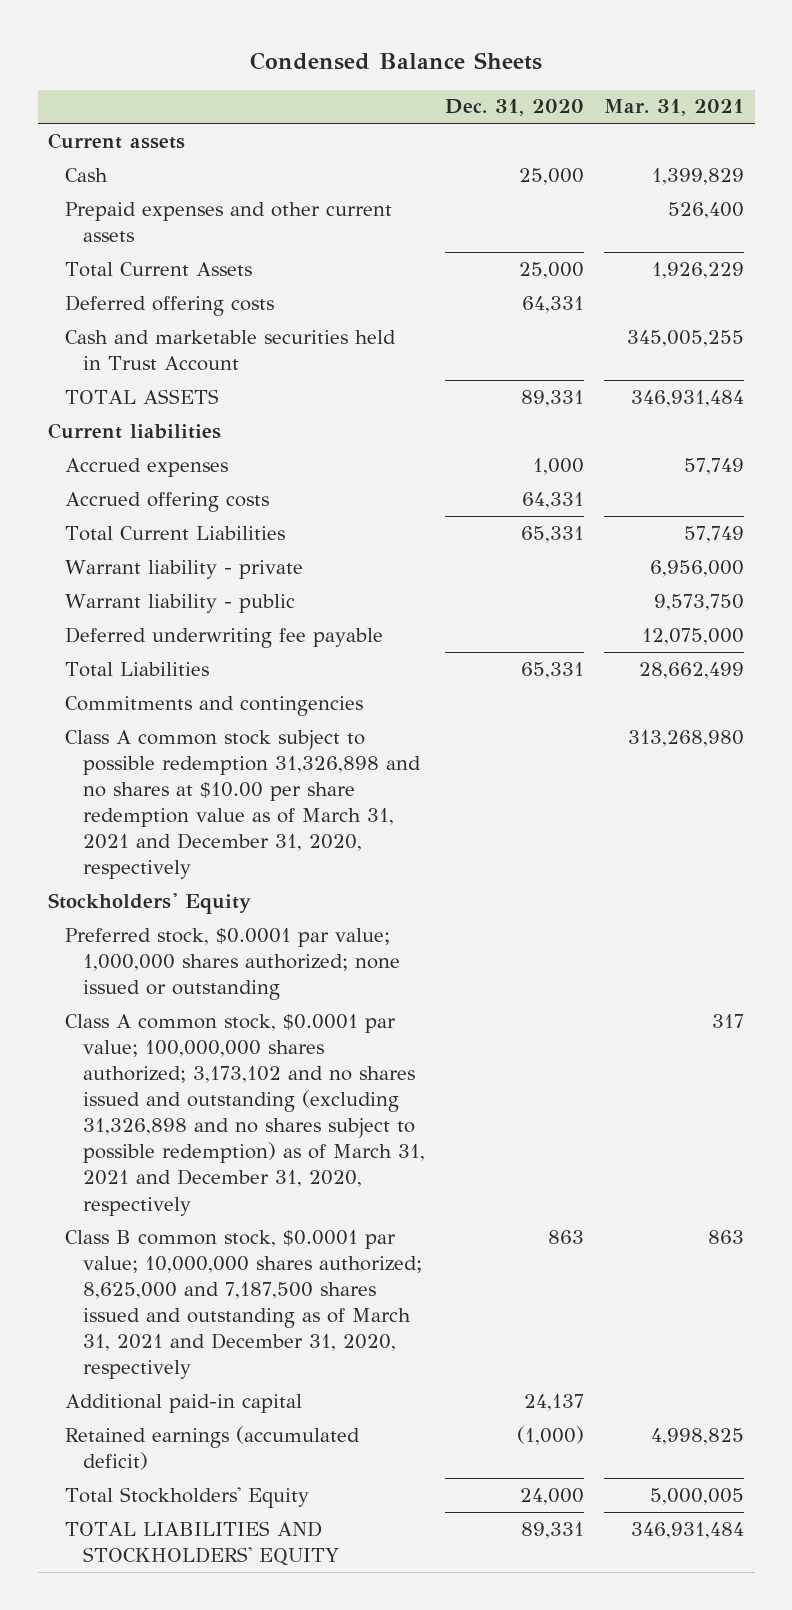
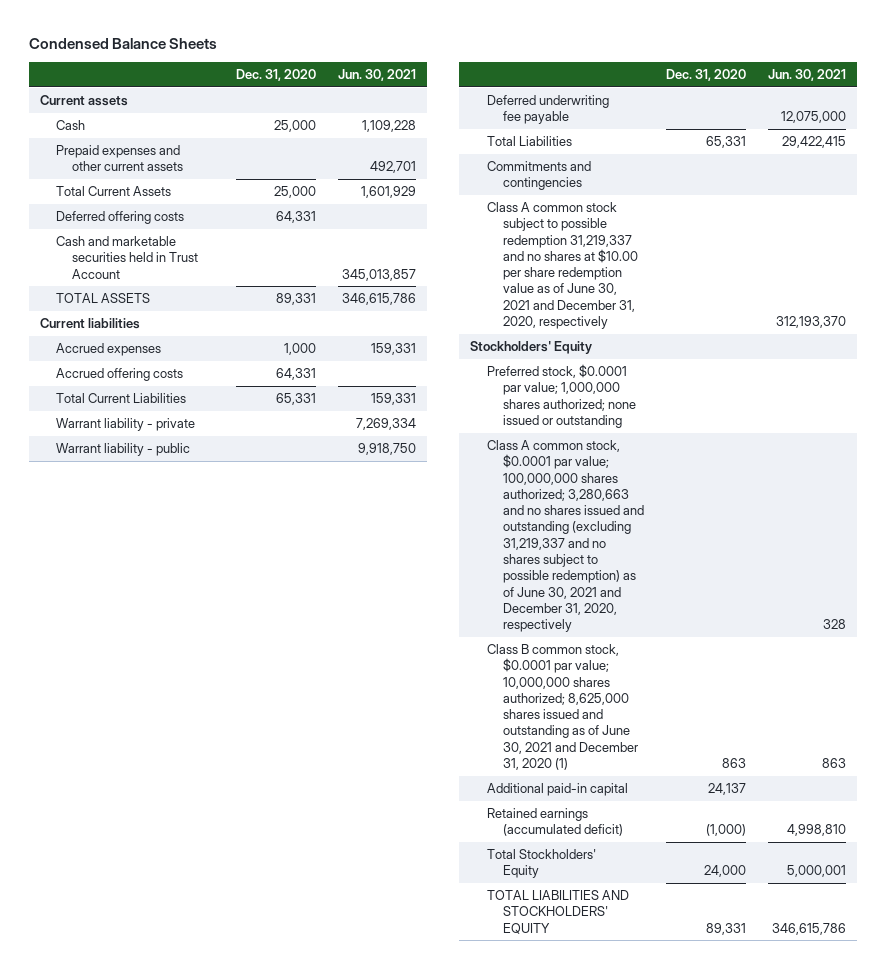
- | Dec. 31, 2020 | Mar. 31, 2021
+ | Dec. 31, 2020 | Jun. 30, 2021
- Class A common stock subject to possible redemption 31,326,898 and no shares at $10.00 per share redemption value as of March 31, 2021 and December 31, 2020, respectively | | 313,268,980
+ Class A common stock subject to possible redemption 31,219,337 and no shares at $10.00 per share redemption value as of June 30, 2021 and December 31, 2020, respectively | | 312,193,370
- Class A common stock, $0.0001 par value; 100,000,000 shares authorized; 3,173,102 and no shares issued and outstanding (excluding 31,326,898 and no shares subject to possible redemption) as of March 31, 2021 and December 31, 2020, respectively | | 317
- Class B common stock, $0.0001 par value; 10,000,000 shares authorized; 8,625,000 and 7,187,500 shares issued and outstanding as of March 31, 2021 and December 31, 2020, respectively | 863 | 863
+ Class A common stock, $0.0001 par value; 100,000,000 shares authorized; 3,280,663 and no shares issued and outstanding (excluding 31,219,337 and no shares subject to possible redemption) as of June 30, 2021 and December 31, 2020, respectively | | 328
+ Class B common stock, $0.0001 par value; 10,000,000 shares authorized; 8,625,000 shares issued and outstanding as of June 30, 2021 and December 31, 2020 (1) | 863 | 863

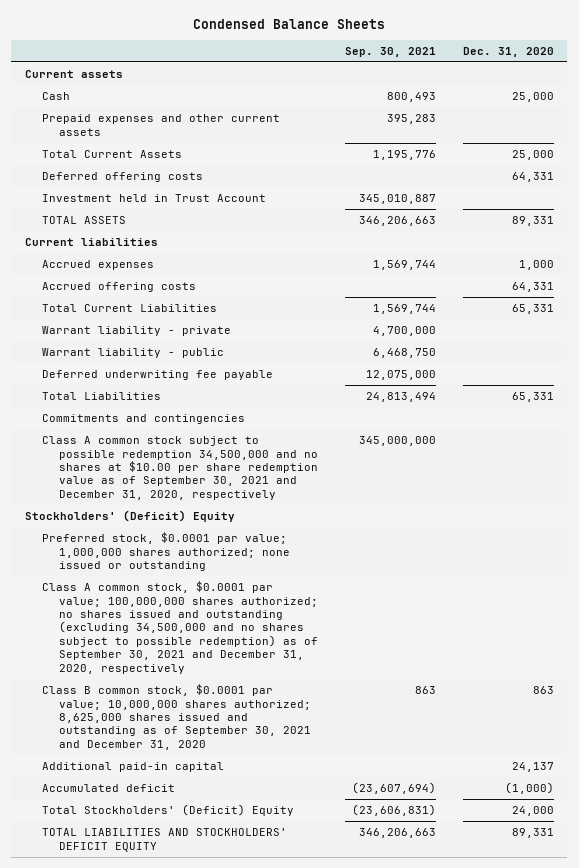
- | Dec. 31, 2020 | Jun. 30, 2021
+ | Sep. 30, 2021 | Dec. 31, 2020
- Cash and marketable securities held in Trust Account | | 345,013,857
+ Investment held in Trust Account | 345,010,887 |
- Class A common stock subject to possible redemption 31,219,337 and no shares at $10.00 per share redemption value as of June 30, 2021 and December 31, 2020, respectively | | 312,193,370
- Stockholders' Equity
+ Class A common stock subject to possible redemption 34,500,000 and no shares at $10.00 per share redemption value as of September 30, 2021 and December 31, 2020, respectively | 345,000,000 |
+ Stockholders' (Deficit) Equity
- Class A common stock, $0.0001 par value; 100,000,000 shares authorized; 3,280,663 and no shares issued and outstanding (excluding 31,219,337 and no shares subject to possible redemption) as of June 30, 2021 and December 31, 2020, respectively | | 328
- Class B common stock, $0.0001 par value; 10,000,000 shares authorized; 8,625,000 shares issued and outstanding as of June 30, 2021 and December 31, 2020 (1) | 863 | 863
+ Class A common stock, $0.0001 par value; 100,000,000 shares authorized; no shares issued and outstanding (excluding 34,500,000 and no shares subject to possible redemption) as of September 30, 2021 and December 31, 2020, respectively
+ Class B common stock, $0.0001 par value; 10,000,000 shares authorized; 8,625,000 shares issued and outstanding as of September 30, 2021 and December 31, 2020 | 863 | 863
- Retained earnings (accumulated deficit) | (1,000) | 4,998,810
- Total Stockholders' Equity | 24,000 | 5,000,001
- TOTAL LIABILITIES AND STOCKHOLDERS' EQUITY | 89,331 | 346,615,786
+ Accumulated deficit | (23,607,694) | (1,000)
+ Total Stockholders' (Deficit) Equity | (23,606,831) | 24,000
+ TOTAL LIABILITIES AND STOCKHOLDERS' DEFICIT EQUITY | 346,206,663 | 89,331

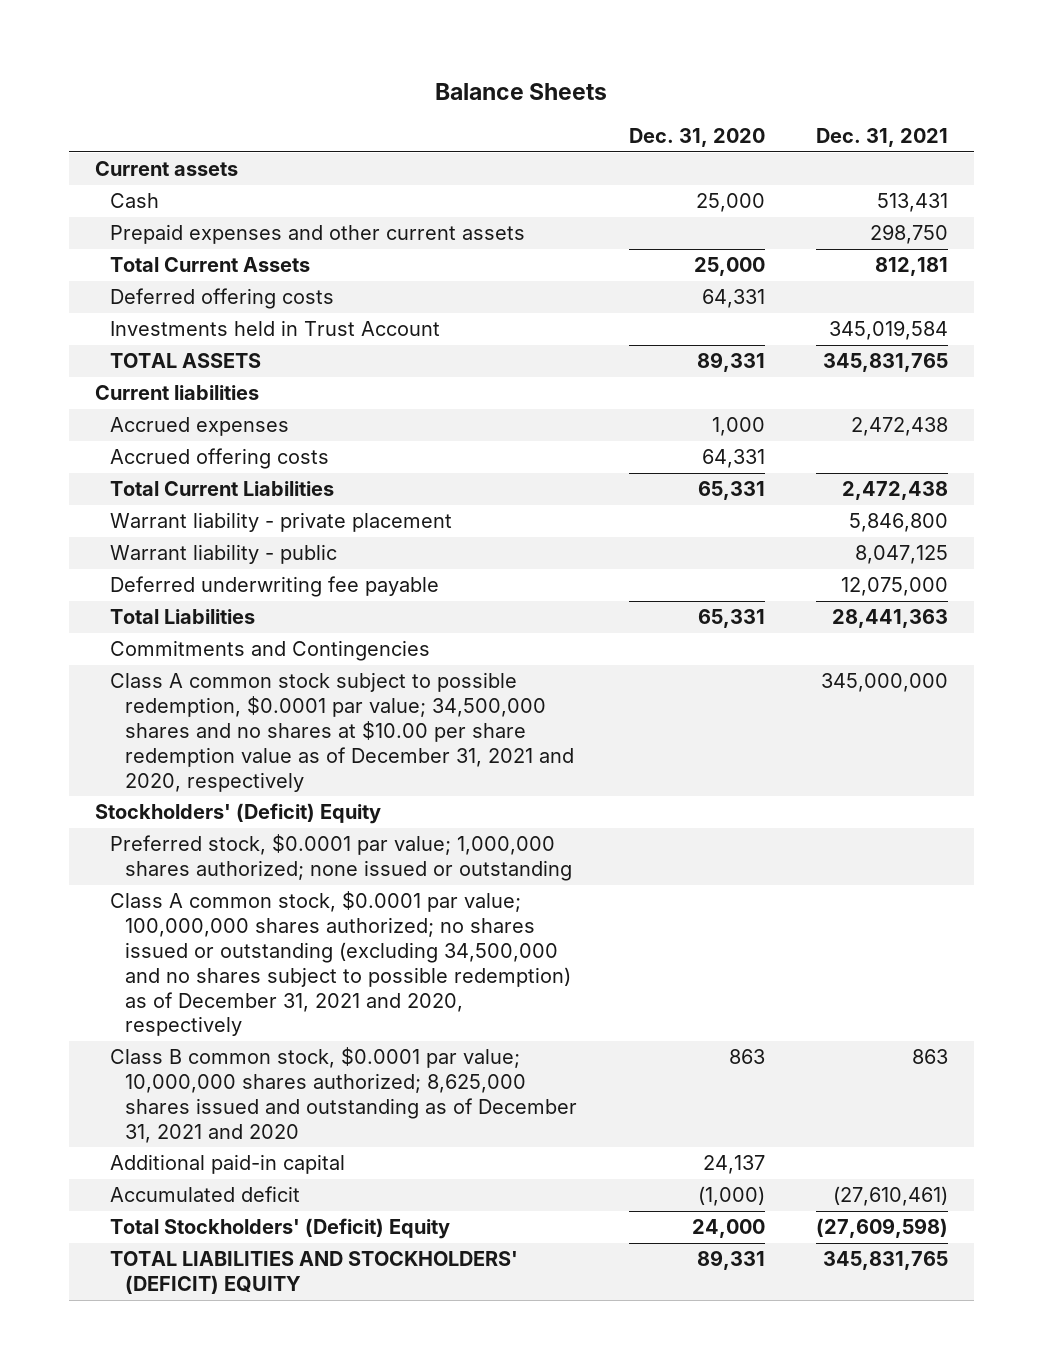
- Condensed Balance Sheets
+ Balance Sheets
- | Sep. 30, 2021 | Dec. 31, 2020
+ | Dec. 31, 2020 | Dec. 31, 2021
- Investment held in Trust Account | 345,010,887 |
+ Investments held in Trust Account | | 345,019,584
- Warrant liability - private | 4,700,000 |
+ Warrant liability - private placement | | 5,846,800
- Commitments and contingencies
- Class A common stock subject to possible redemption 34,500,000 and no shares at $10.00 per share redemption value as of September 30, 2021 and December 31, 2020, respectively | 345,000,000 |
+ Commitments and Contingencies
+ Class A common stock subject to possible redemption, $0.0001 par value; 34,500,000 shares and no shares at $10.00 per share redemption value as of December 31, 2021 and 2020, respectively | | 345,000,000
- Class A common stock, $0.0001 par value; 100,000,000 shares authorized; no shares issued and outstanding (excluding 34,500,000 and no shares subject to possible redemption) as of September 30, 2021 and December 31, 2020, respectively
- Class B common stock, $0.0001 par value; 10,000,000 shares authorized; 8,625,000 shares issued and outstanding as of September 30, 2021 and December 31, 2020 | 863 | 863
+ Class A common stock, $0.0001 par value; 100,000,000 shares authorized; no shares issued or outstanding (excluding 34,500,000 and no shares subject to possible redemption) as of December 31, 2021 and 2020, respectively
+ Class B common stock, $0.0001 par value; 10,000,000 shares authorized; 8,625,000 shares issued and outstanding as of December 31, 2021 and 2020 | 863 | 863
- TOTAL LIABILITIES AND STOCKHOLDERS' DEFICIT EQUITY | 346,206,663 | 89,331
+ TOTAL LIABILITIES AND STOCKHOLDERS' (DEFICIT) EQUITY | 89,331 | 345,831,765

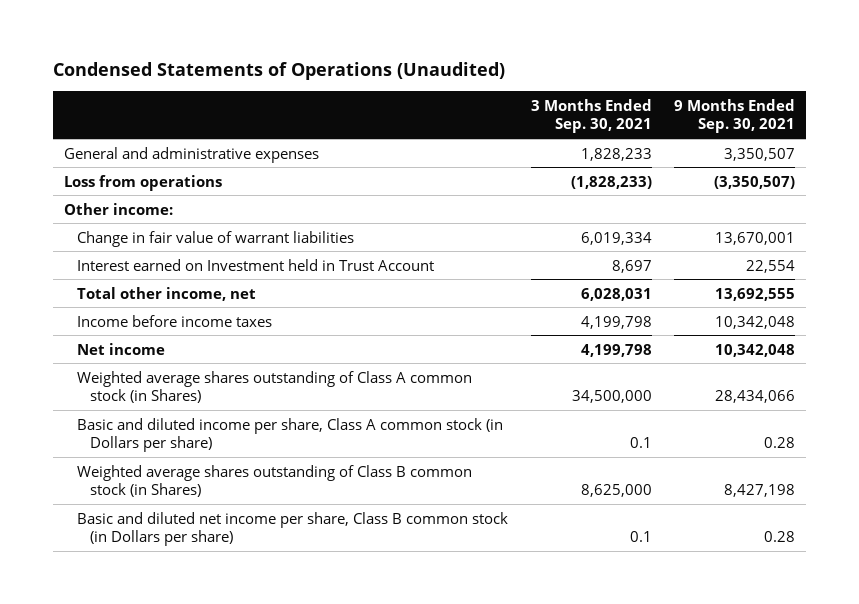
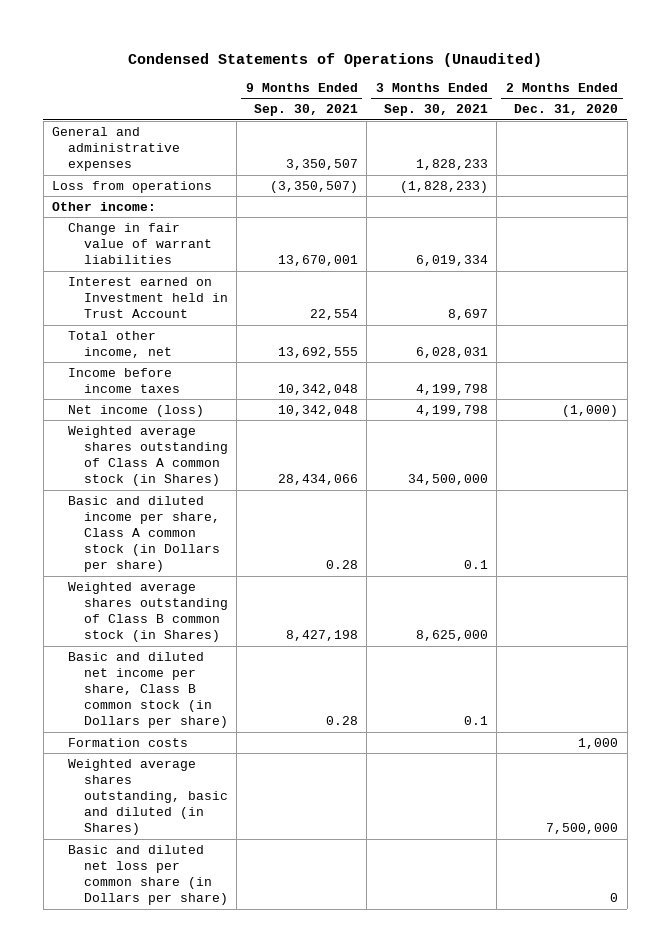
- | 3 Months Ended Sep. 30, 2021 | 9 Months Ended Sep. 30, 2021
+ | 9 Months Ended Sep. 30, 2021 | 3 Months Ended Sep. 30, 2021 | 2 Months Ended Dec. 31, 2020
- Net income | 4,199,798 | 10,342,048
+ Net income (loss) | 10,342,048 | 4,199,798 | (1,000)
+ Formation costs | | | 1,000
+ Weighted average shares outstanding, basic and diluted (in Shares) | | | 7,500,000
+ Basic and diluted net loss per common share (in Dollars per share) | | | 0

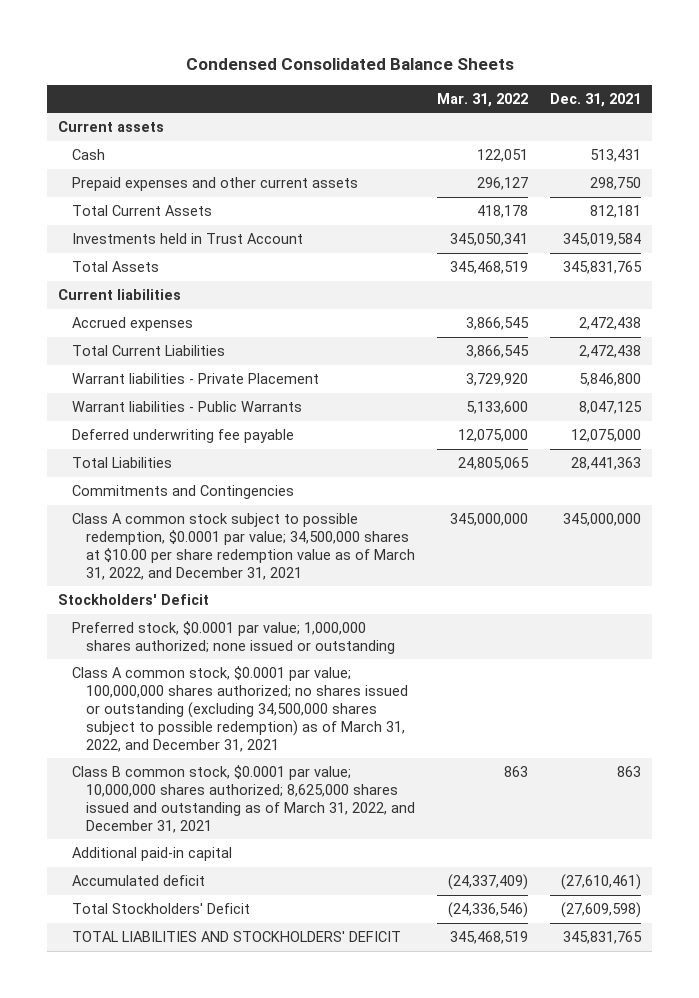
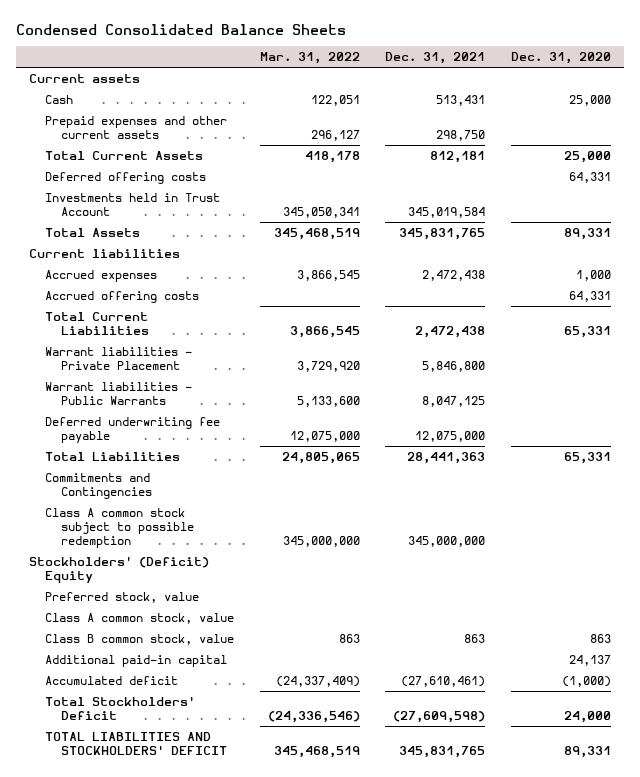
- | Mar. 31, 2022 | Dec. 31, 2021
+ | Mar. 31, 2022 | Dec. 31, 2021 | Dec. 31, 2020
+ Deferred offering costs | | | 64,331
+ Accrued offering costs | | | 64,331
- Class A common stock subject to possible redemption, $0.0001 par value; 34,500,000 shares at $10.00 per share redemption value as of March 31, 2022, and December 31, 2021 | 345,000,000 | 345,000,000
- Stockholders' Deficit
- Preferred stock, $0.0001 par value; 1,000,000 shares authorized; none issued or outstanding
- Class A common stock, $0.0001 par value; 100,000,000 shares authorized; no shares issued or outstanding (excluding 34,500,000 shares subject to possible redemption) as of March 31, 2022, and December 31, 2021
- Class B common stock, $0.0001 par value; 10,000,000 shares authorized; 8,625,000 shares issued and outstanding as of March 31, 2022, and December 31, 2021 | 863 | 863
+ Class A common stock subject to possible redemption | 345,000,000 | 345,000,000 |
+ Stockholders' (Deficit) Equity
+ Preferred stock, value
+ Class A common stock, value
+ Class B common stock, value | 863 | 863 | 863

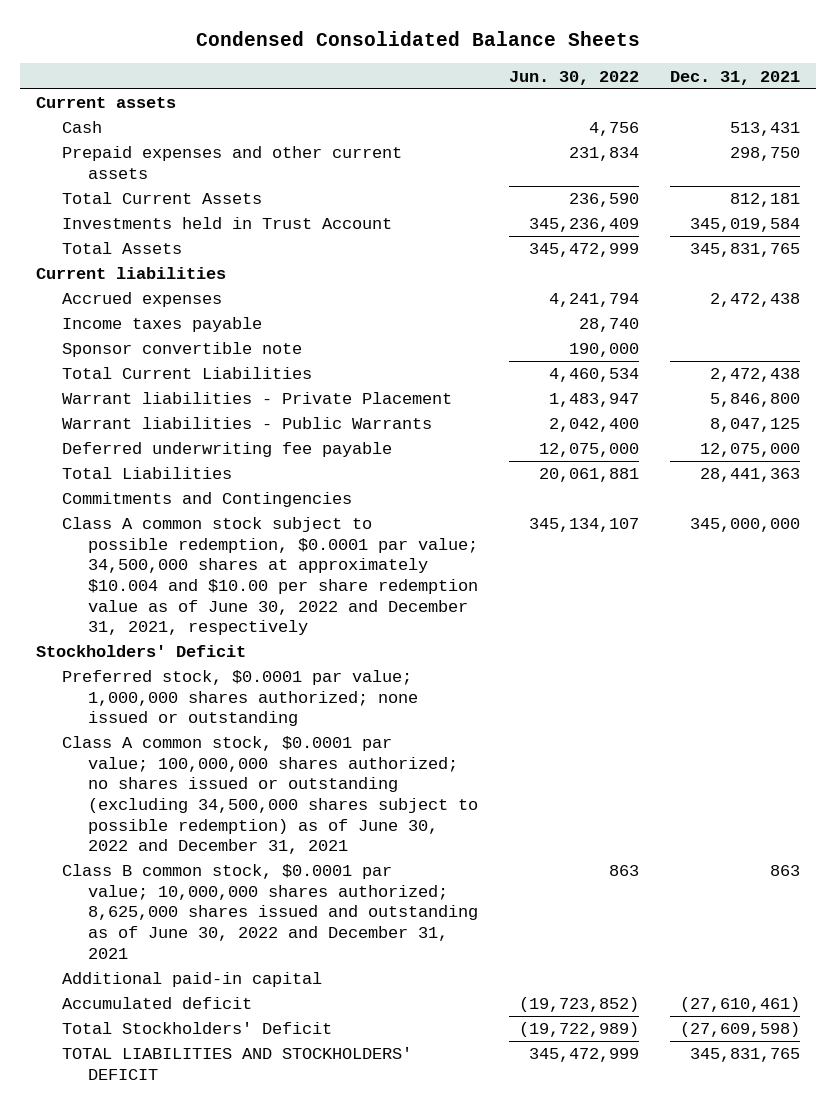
- | Mar. 31, 2022 | Dec. 31, 2021 | Dec. 31, 2020
+ | Jun. 30, 2022 | Dec. 31, 2021
- Deferred offering costs | | | 64,331
- Accrued offering costs | | | 64,331
+ Income taxes payable | 28,740 |
+ Sponsor convertible note | 190,000 |
- Class A common stock subject to possible redemption | 345,000,000 | 345,000,000 |
- Stockholders' (Deficit) Equity
- Preferred stock, value
- Class A common stock, value
- Class B common stock, value | 863 | 863 | 863
+ Class A common stock subject to possible redemption, $0.0001 par value; 34,500,000 shares at approximately $10.004 and $10.00 per share redemption value as of June 30, 2022 and December 31, 2021, respectively | 345,134,107 | 345,000,000
+ Stockholders' Deficit
+ Preferred stock, $0.0001 par value; 1,000,000 shares authorized; none issued or outstanding
+ Class A common stock, $0.0001 par value; 100,000,000 shares authorized; no shares issued or outstanding (excluding 34,500,000 shares subject to possible redemption) as of June 30, 2022 and December 31, 2021
+ Class B common stock, $0.0001 par value; 10,000,000 shares authorized; 8,625,000 shares issued and outstanding as of June 30, 2022 and December 31, 2021 | 863 | 863

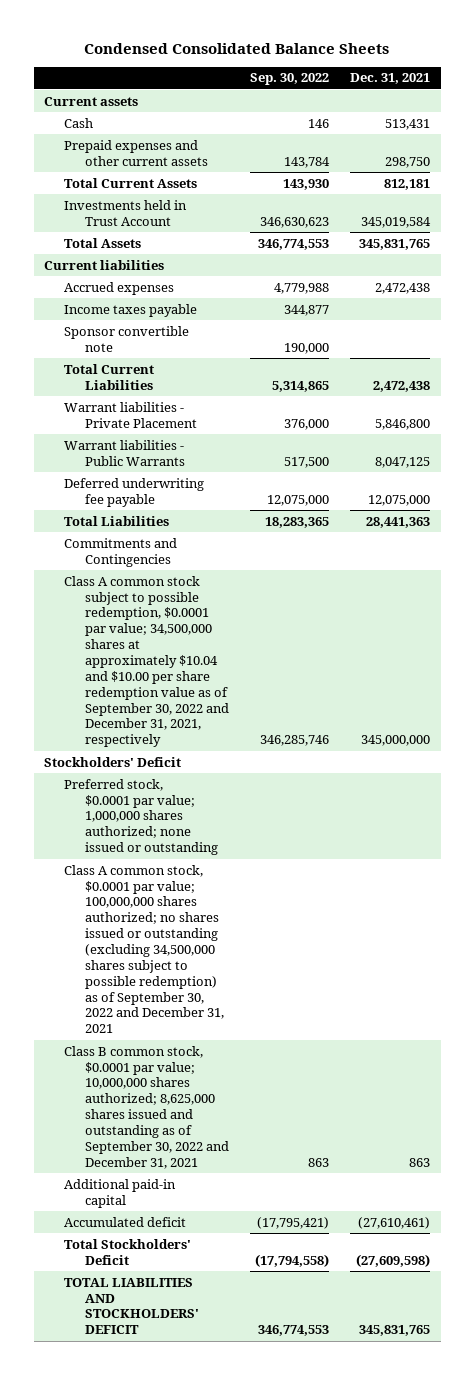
- | Jun. 30, 2022 | Dec. 31, 2021
+ | Sep. 30, 2022 | Dec. 31, 2021
- Class A common stock subject to possible redemption, $0.0001 par value; 34,500,000 shares at approximately $10.004 and $10.00 per share redemption value as of June 30, 2022 and December 31, 2021, respectively | 345,134,107 | 345,000,000
+ Class A common stock subject to possible redemption, $0.0001 par value; 34,500,000 shares at approximately $10.04 and $10.00 per share redemption value as of September 30, 2022 and December 31, 2021, respectively | 346,285,746 | 345,000,000
- Class A common stock, $0.0001 par value; 100,000,000 shares authorized; no shares issued or outstanding (excluding 34,500,000 shares subject to possible redemption) as of June 30, 2022 and December 31, 2021
- Class B common stock, $0.0001 par value; 10,000,000 shares authorized; 8,625,000 shares issued and outstanding as of June 30, 2022 and December 31, 2021 | 863 | 863
+ Class A common stock, $0.0001 par value; 100,000,000 shares authorized; no shares issued or outstanding (excluding 34,500,000 shares subject to possible redemption) as of September 30, 2022 and December 31, 2021
+ Class B common stock, $0.0001 par value; 10,000,000 shares authorized; 8,625,000 shares issued and outstanding as of September 30, 2022 and December 31, 2021 | 863 | 863

